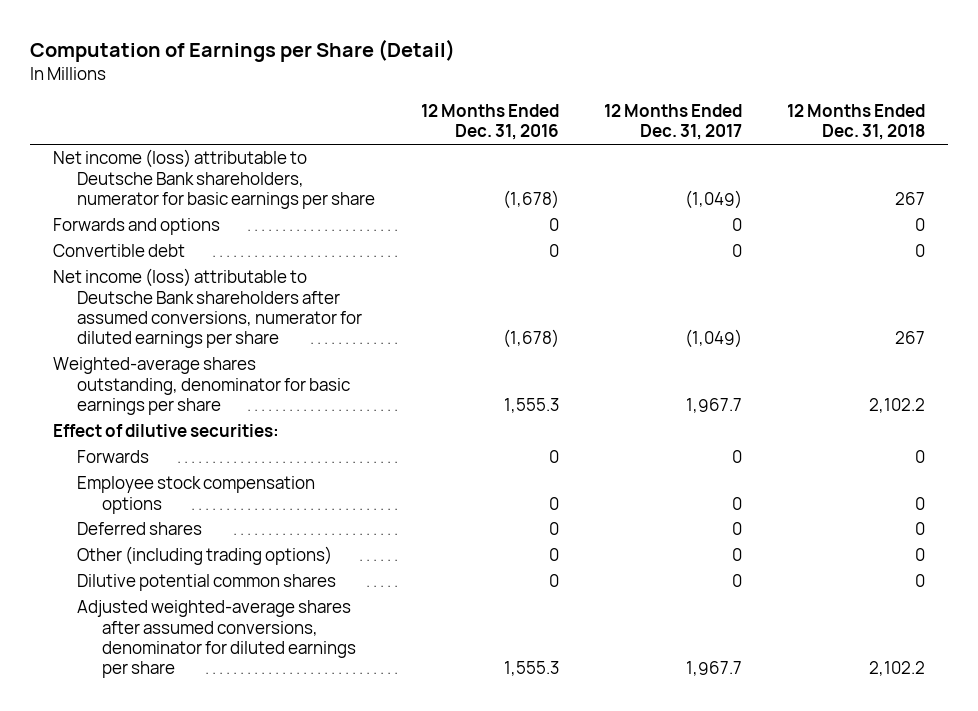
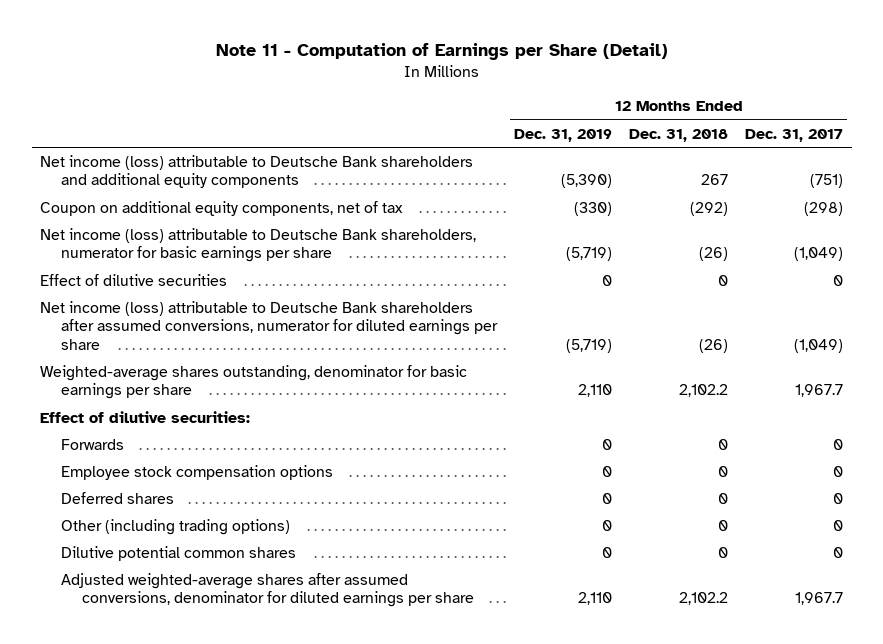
- Computation of Earnings per Share (Detail)
+ Note 11 - Computation of Earnings per Share (Detail)
- | 12 Months Ended Dec. 31, 2016 | 12 Months Ended Dec. 31, 2017 | 12 Months Ended Dec. 31, 2018
+ | 12 Months Ended Dec. 31, 2019 | 12 Months Ended Dec. 31, 2018 | 12 Months Ended Dec. 31, 2017
- Net income (loss) attributable to Deutsche Bank shareholders, numerator for basic earnings per share | (1,678) | (1,049) | 267
- Forwards and options | 0 | 0 | 0
- Convertible debt | 0 | 0 | 0
- Net income (loss) attributable to Deutsche Bank shareholders after assumed conversions, numerator for diluted earnings per share | (1,678) | (1,049) | 267
+ Net income (loss) attributable to Deutsche Bank shareholders and additional equity components | (5,390) | 267 | (751)
+ Coupon on additional equity components, net of tax | (330) | (292) | (298)
+ Net income (loss) attributable to Deutsche Bank shareholders, numerator for basic earnings per share | (5,719) | (26) | (1,049)
+ Effect of dilutive securities | 0 | 0 | 0
+ Net income (loss) attributable to Deutsche Bank shareholders after assumed conversions, numerator for diluted earnings per share | (5,719) | (26) | (1,049)

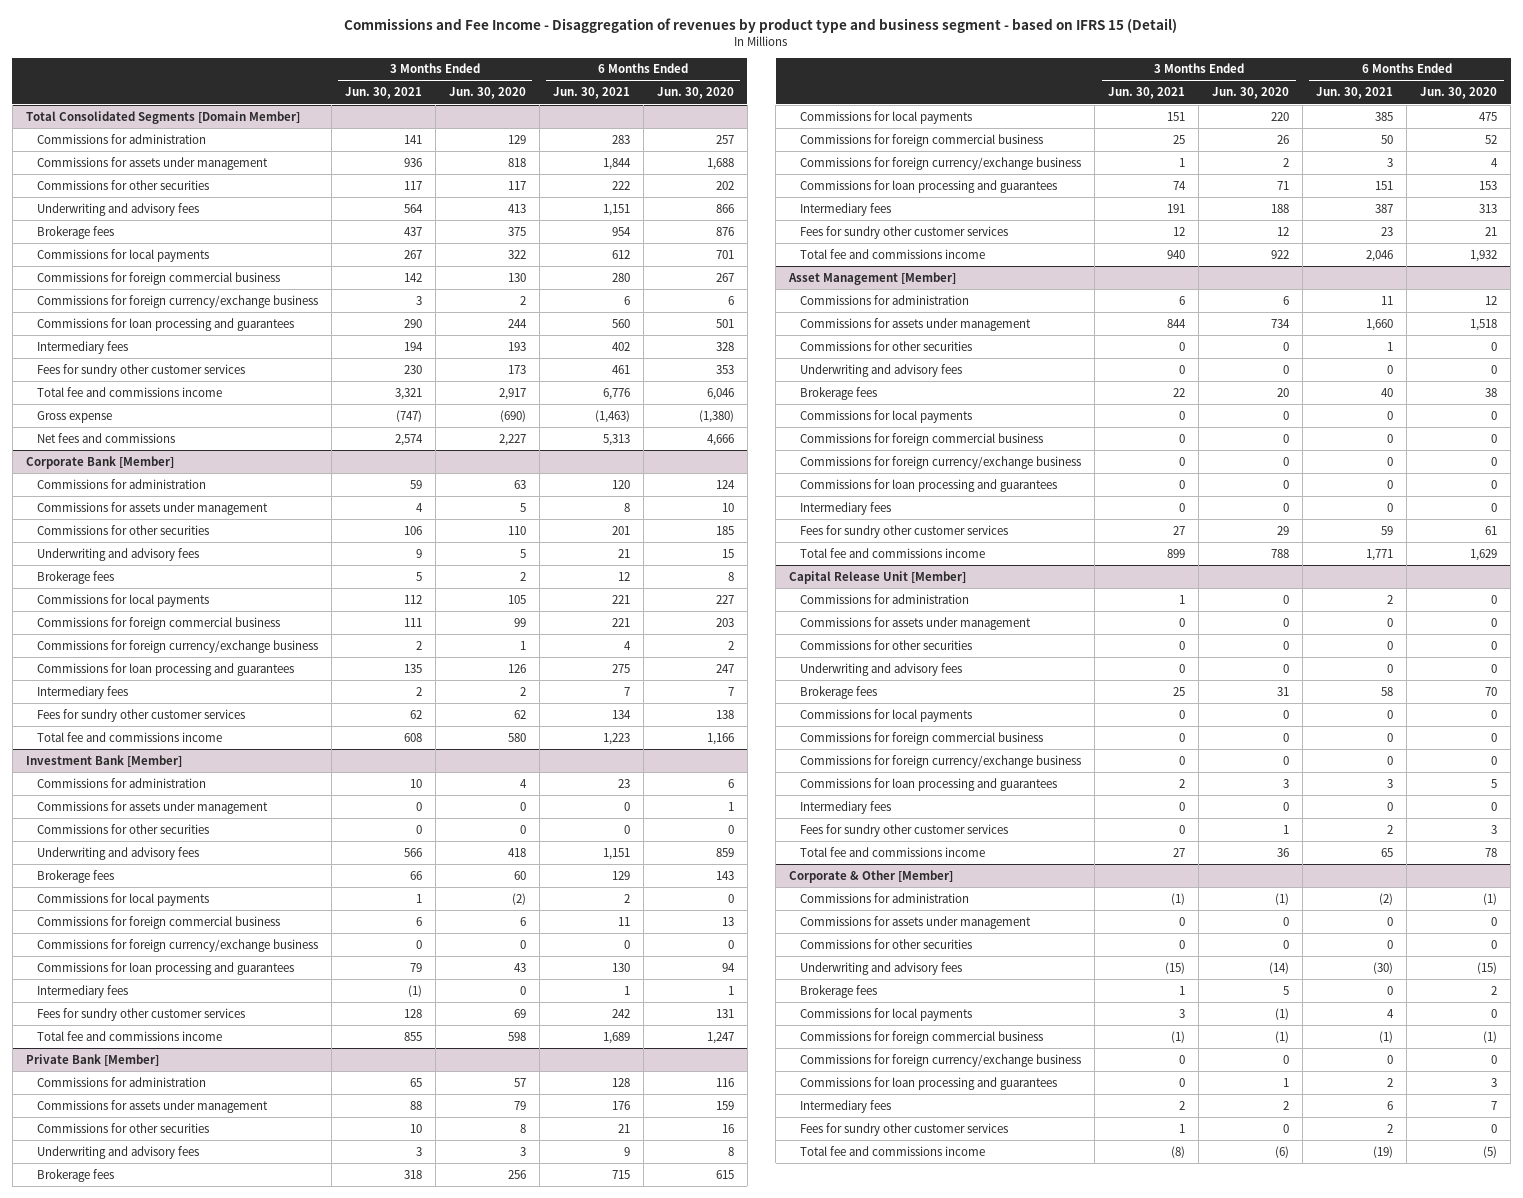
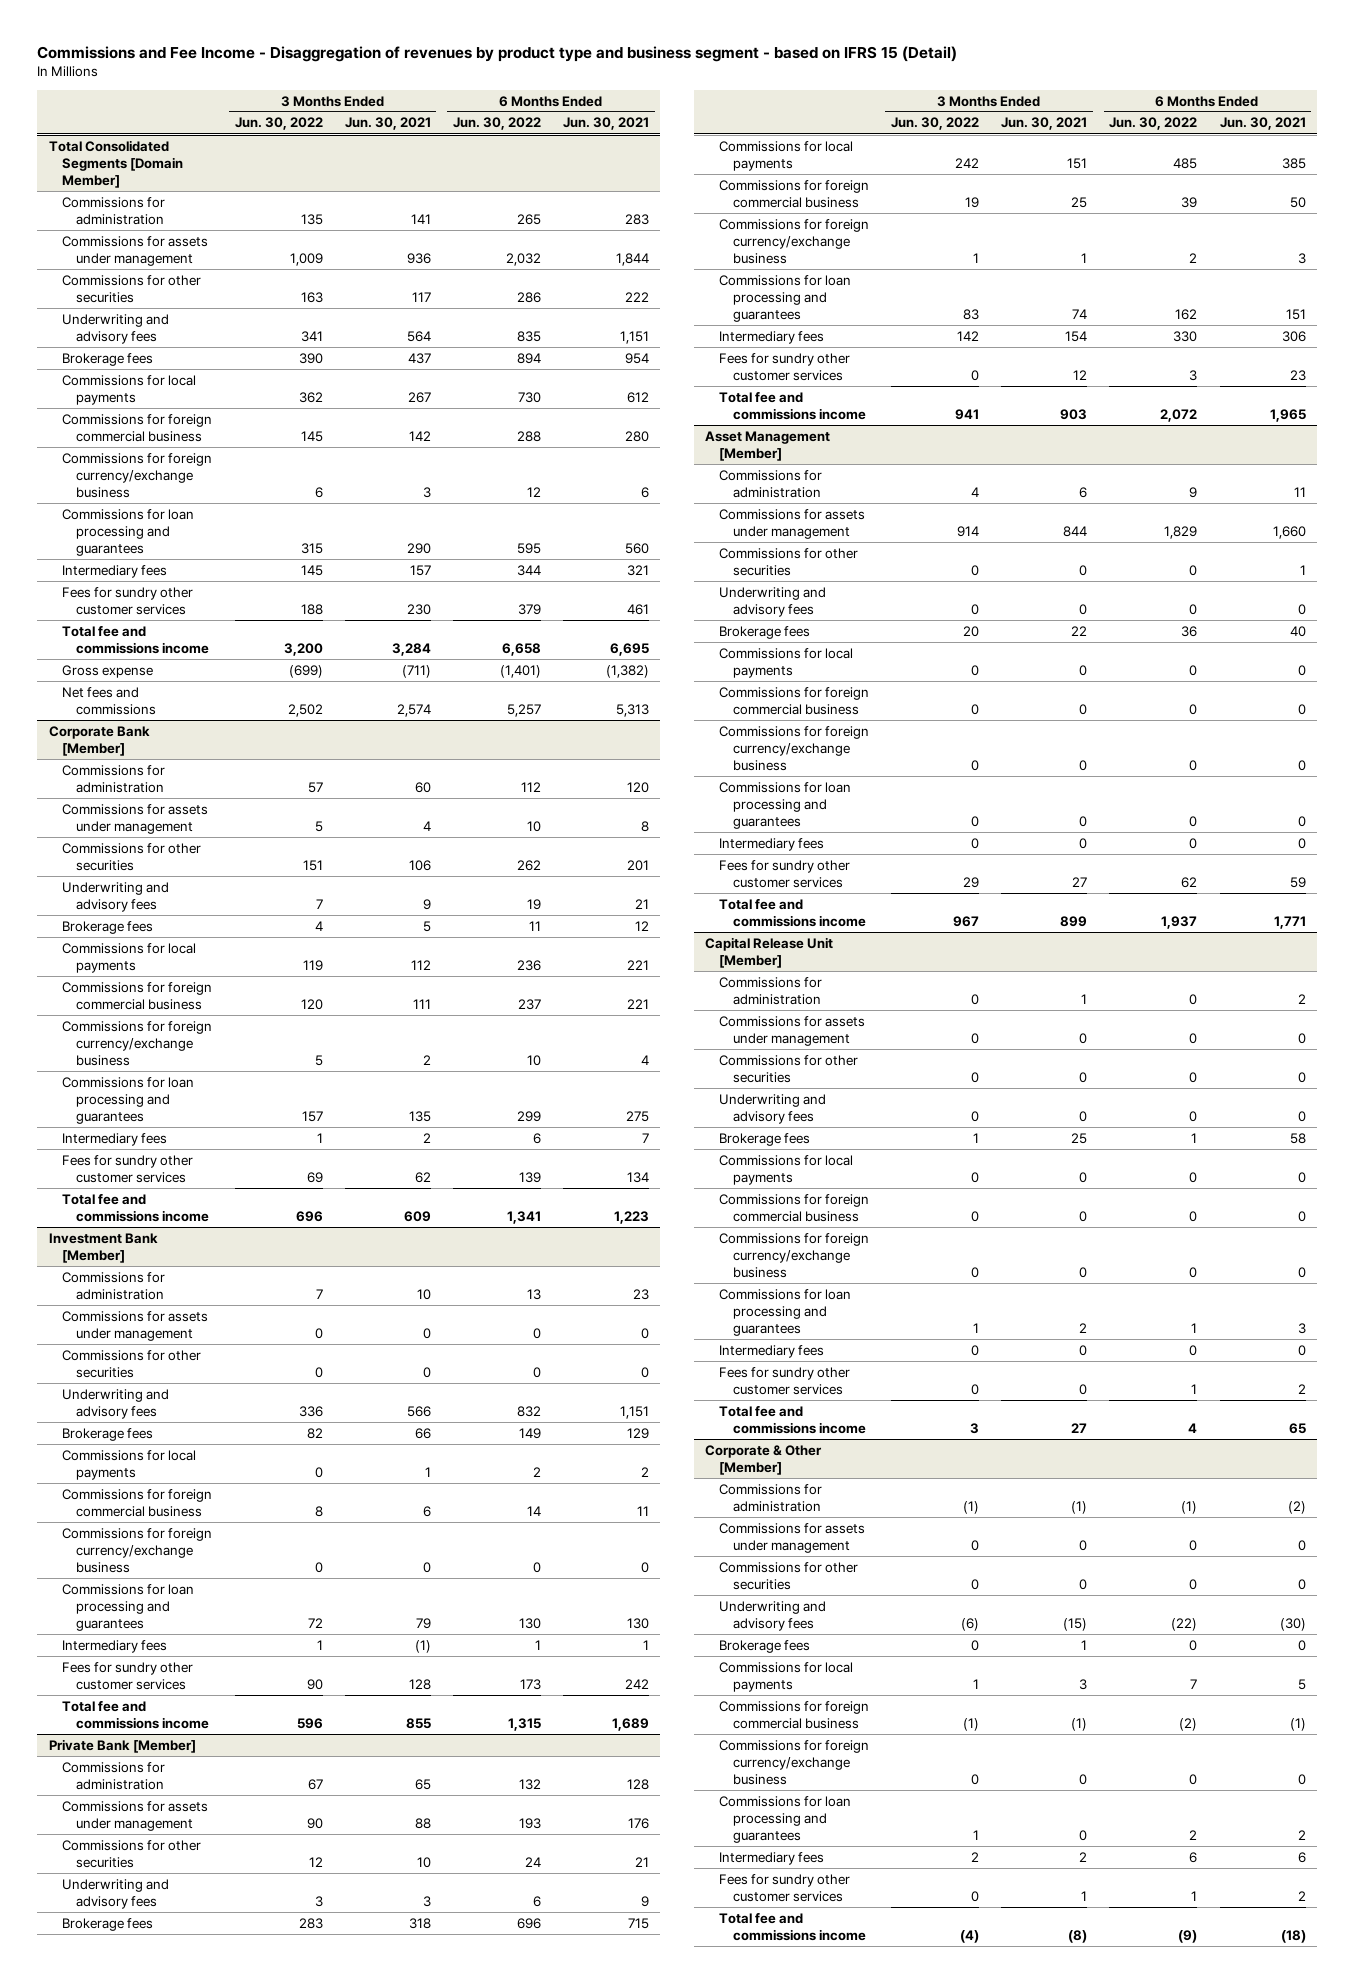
- | 3 Months Ended Jun. 30, 2021 | 3 Months Ended Jun. 30, 2020 | 6 Months Ended Jun. 30, 2021 | 6 Months Ended Jun. 30, 2020
+ | 3 Months Ended Jun. 30, 2022 | 3 Months Ended Jun. 30, 2021 | 6 Months Ended Jun. 30, 2022 | 6 Months Ended Jun. 30, 2021
@ Total Consolidated Segments [Domain Member]
- Intermediary fees | 194 | 193 | 402 | 328
+ Intermediary fees | 145 | 157 | 344 | 321
- Total fee and commissions income | 3,321 | 2,917 | 6,776 | 6,046
- Gross expense | (747) | (690) | (1,463) | (1,380)
+ Total fee and commissions income | 3,200 | 3,284 | 6,658 | 6,695
+ Gross expense | (699) | (711) | (1,401) | (1,382)
@ Corporate Bank [Member]
- Commissions for administration | 59 | 63 | 120 | 124
+ Commissions for administration | 57 | 60 | 112 | 120
- Total fee and commissions income | 608 | 580 | 1,223 | 1,166
+ Total fee and commissions income | 696 | 609 | 1,341 | 1,223
@ Private Bank [Member]
- Intermediary fees | 191 | 188 | 387 | 313
+ Intermediary fees | 142 | 154 | 330 | 306
- Total fee and commissions income | 940 | 922 | 2,046 | 1,932
+ Total fee and commissions income | 941 | 903 | 2,072 | 1,965
@ Corporate & Other [Member]
- Commissions for local payments | 3 | (1) | 4 | 0
+ Commissions for local payments | 1 | 3 | 7 | 5
- Total fee and commissions income | (8) | (6) | (19) | (5)
+ Total fee and commissions income | (4) | (8) | (9) | (18)

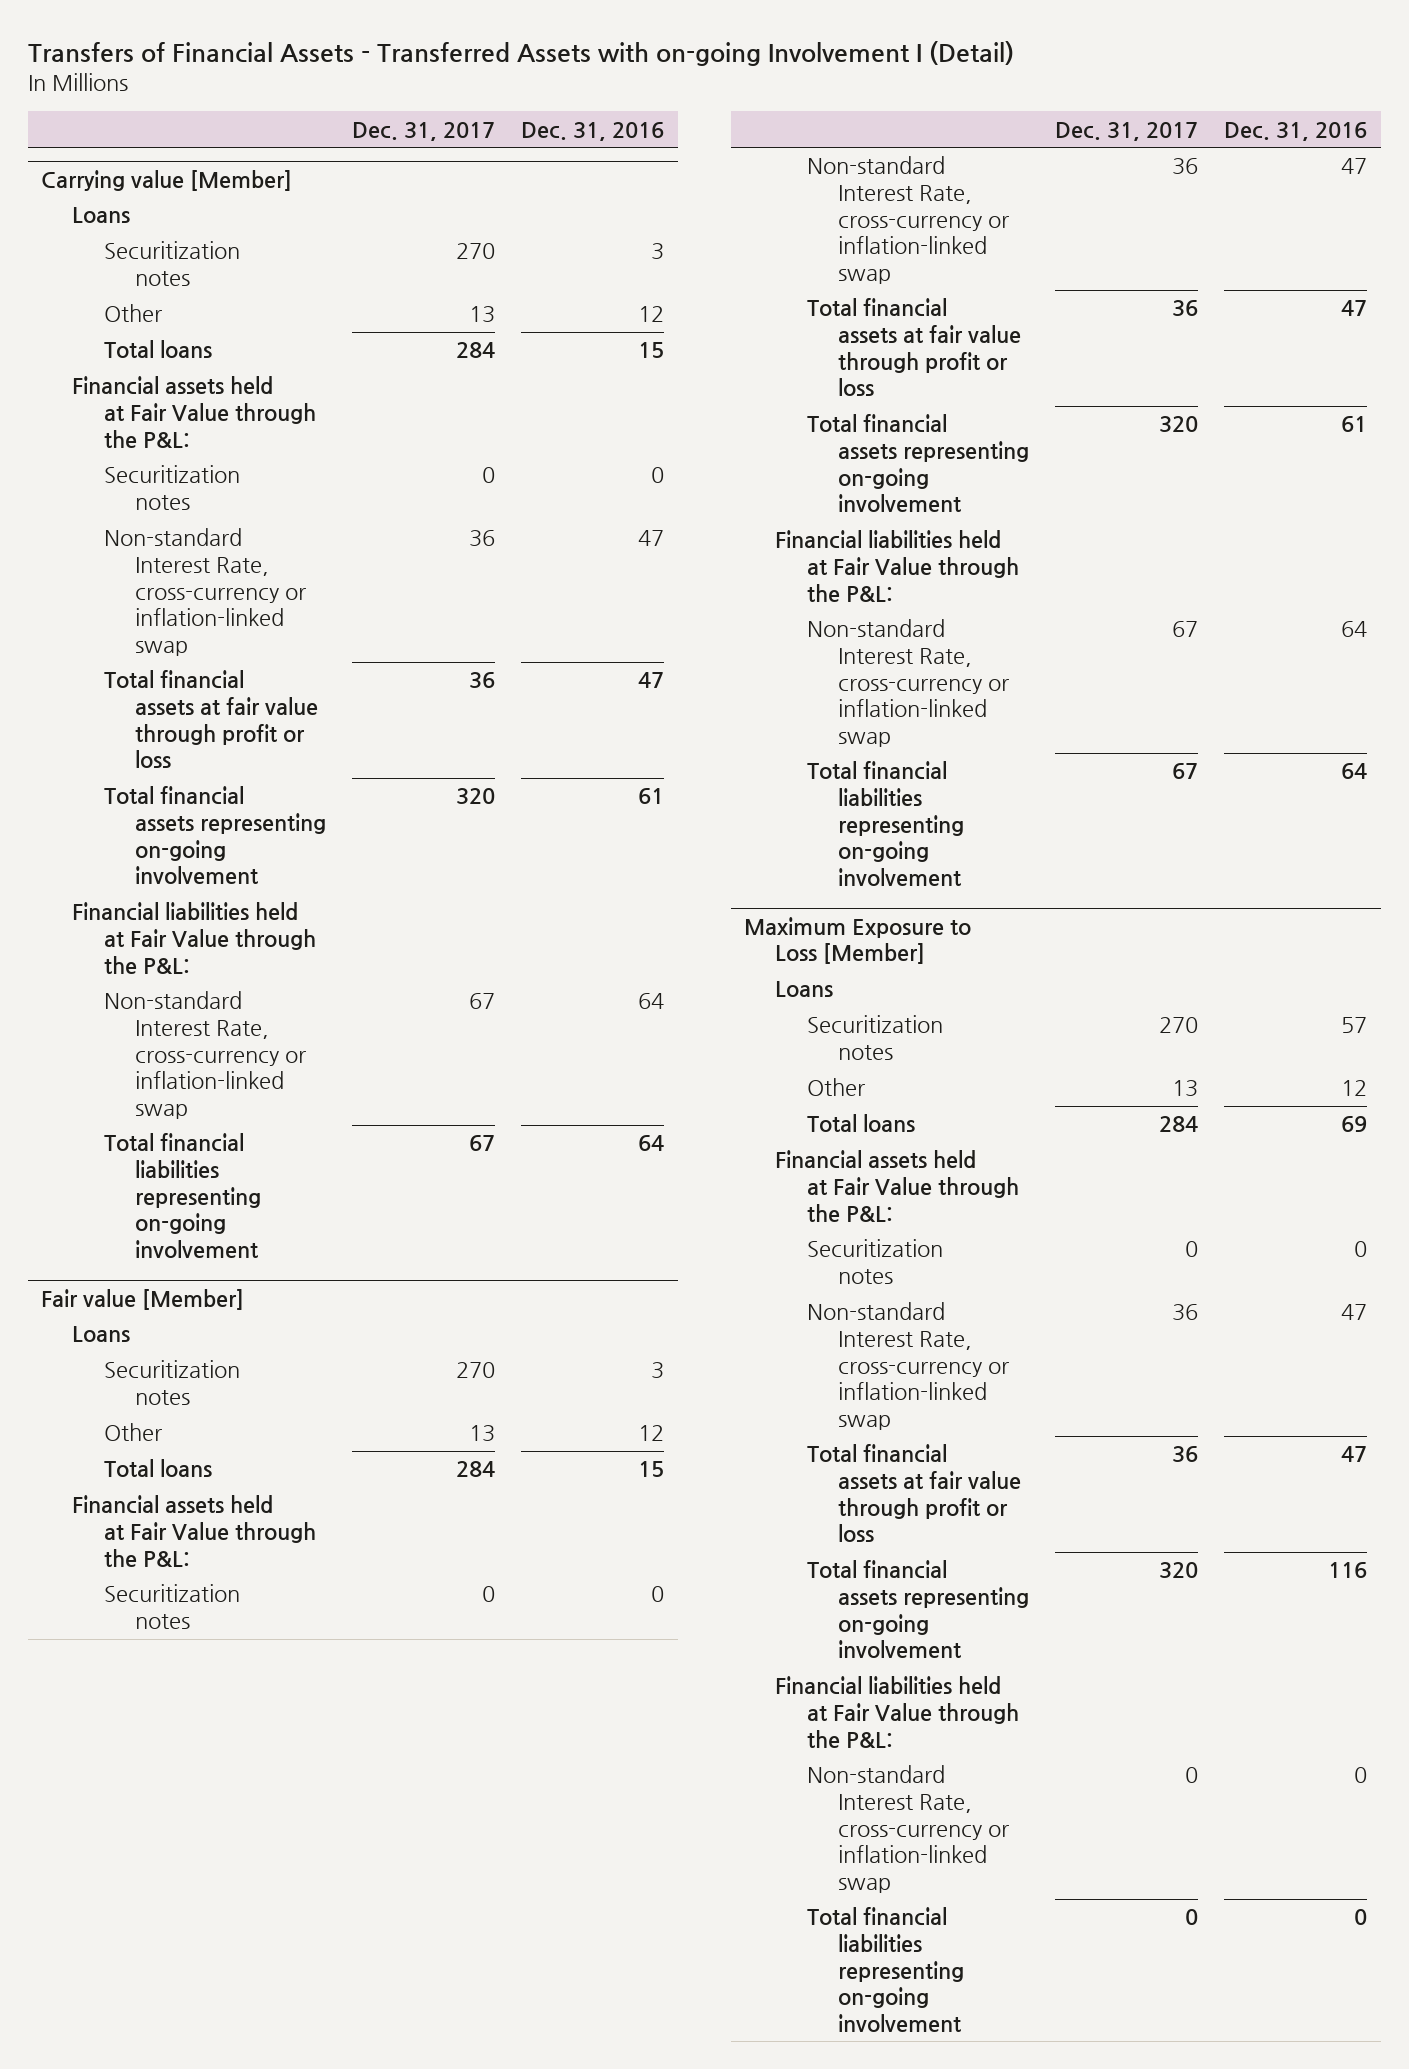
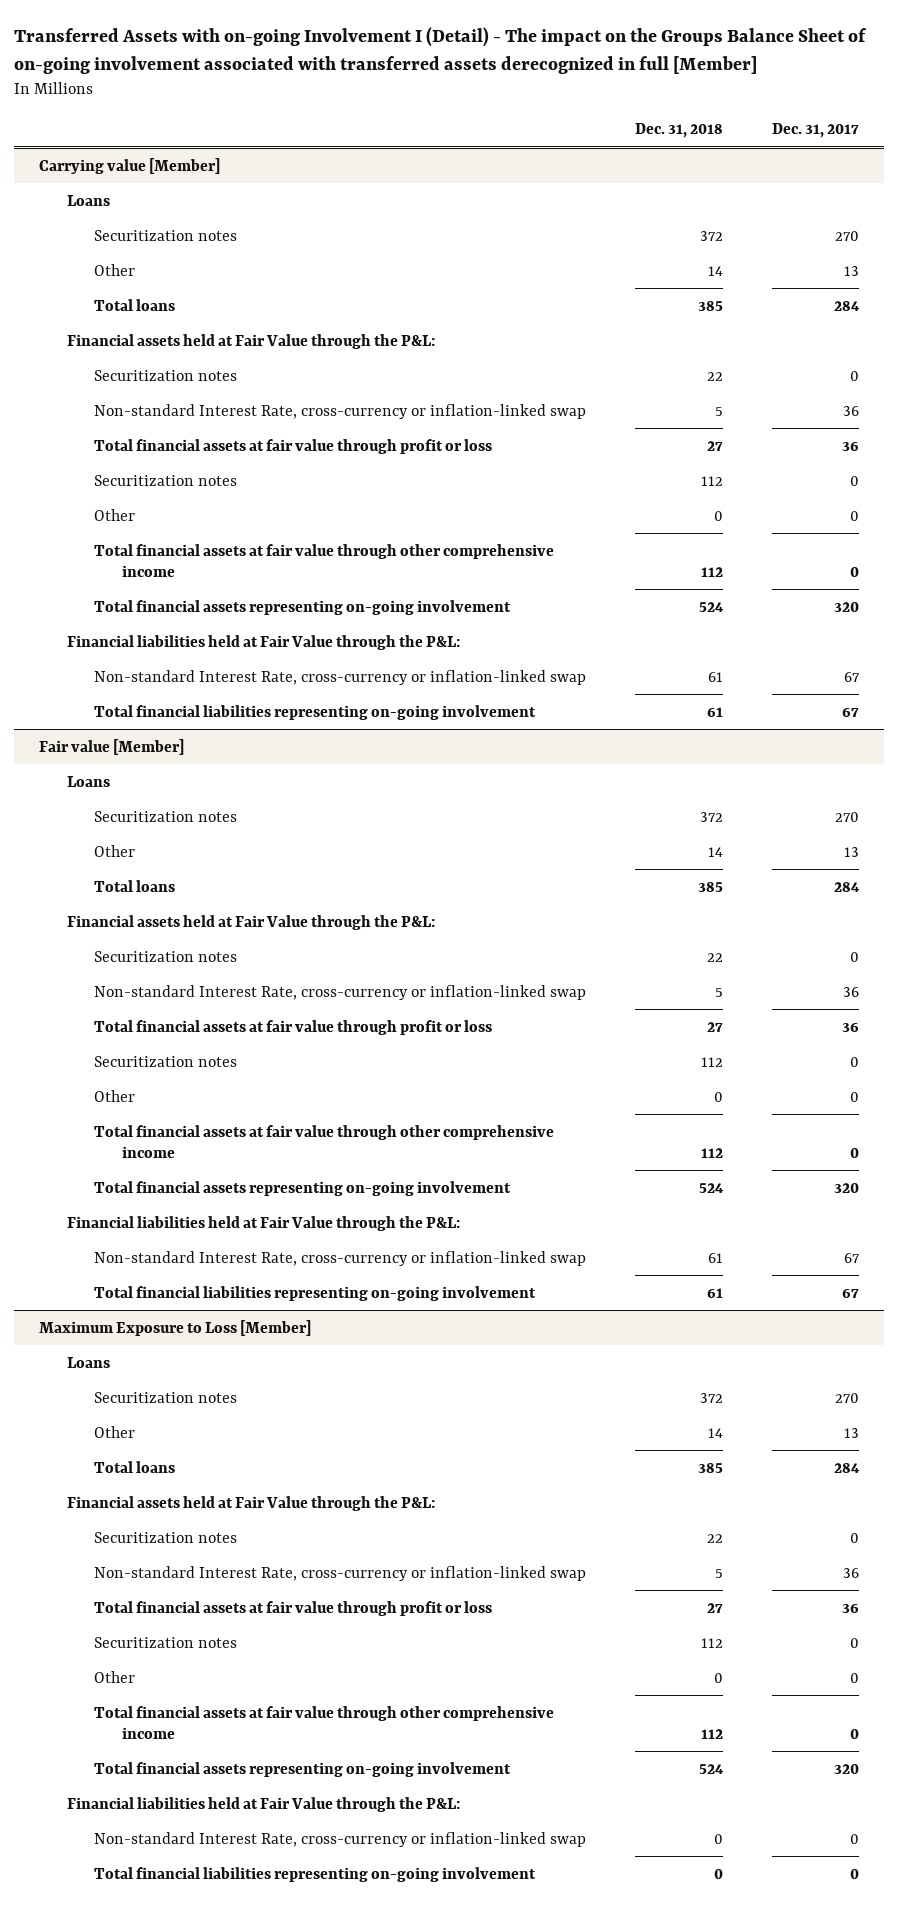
- Transfers of Financial Assets - Transferred Assets with on-going Involvement I (Detail)
+ Transferred Assets with on-going Involvement I (Detail) - The impact on the Groups Balance Sheet of on-going involvement associated with transferred assets derecognized in full [Member]
- | Dec. 31, 2017 | Dec. 31, 2016
+ | Dec. 31, 2018 | Dec. 31, 2017
@ Carrying value [Member]
+ Securitization notes | 112 | 0
+ Other | 0 | 0
+ Total financial assets at fair value through other comprehensive income | 112 | 0
@ Fair value [Member]
+ Securitization notes | 112 | 0
+ Other | 0 | 0
+ Total financial assets at fair value through other comprehensive income | 112 | 0
@ Maximum Exposure to Loss [Member]
+ Securitization notes | 112 | 0
+ Other | 0 | 0
+ Total financial assets at fair value through other comprehensive income | 112 | 0

